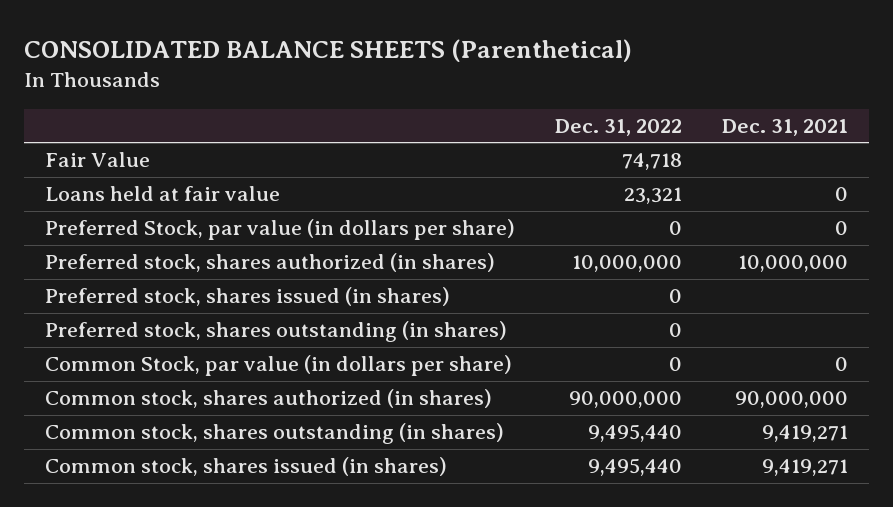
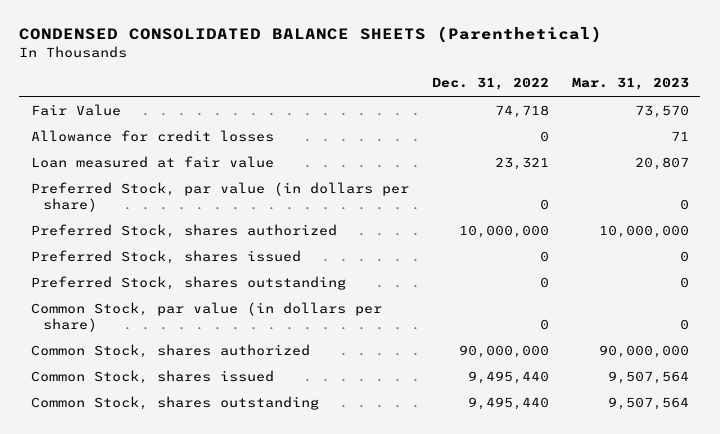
- CONSOLIDATED BALANCE SHEETS (Parenthetical)
+ CONDENSED CONSOLIDATED BALANCE SHEETS (Parenthetical)
- | Dec. 31, 2022 | Dec. 31, 2021
+ | Dec. 31, 2022 | Mar. 31, 2023
- Loans held at fair value | 23,321 | 0
+ Allowance for credit losses | 0 | 71
+ Loan measured at fair value | 23,321 | 20,807
- Preferred stock, shares authorized (in shares) | 10,000,000 | 10,000,000
- Preferred stock, shares issued (in shares) | 0 |
- Preferred stock, shares outstanding (in shares) | 0 |
+ Preferred Stock, shares authorized | 10,000,000 | 10,000,000
+ Preferred Stock, shares issued | 0 | 0
+ Preferred Stock, shares outstanding | 0 | 0
- Common stock, shares authorized (in shares) | 90,000,000 | 90,000,000
- Common stock, shares outstanding (in shares) | 9,495,440 | 9,419,271
- Common stock, shares issued (in shares) | 9,495,440 | 9,419,271
+ Common Stock, shares authorized | 90,000,000 | 90,000,000
+ Common Stock, shares issued | 9,495,440 | 9,507,564
+ Common Stock, shares outstanding | 9,495,440 | 9,507,564

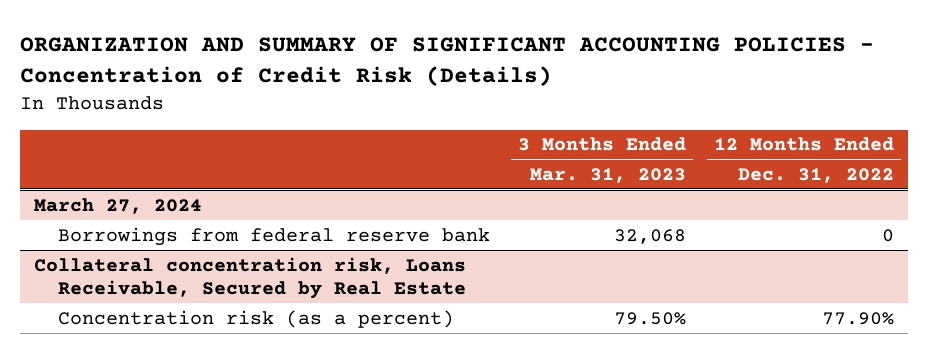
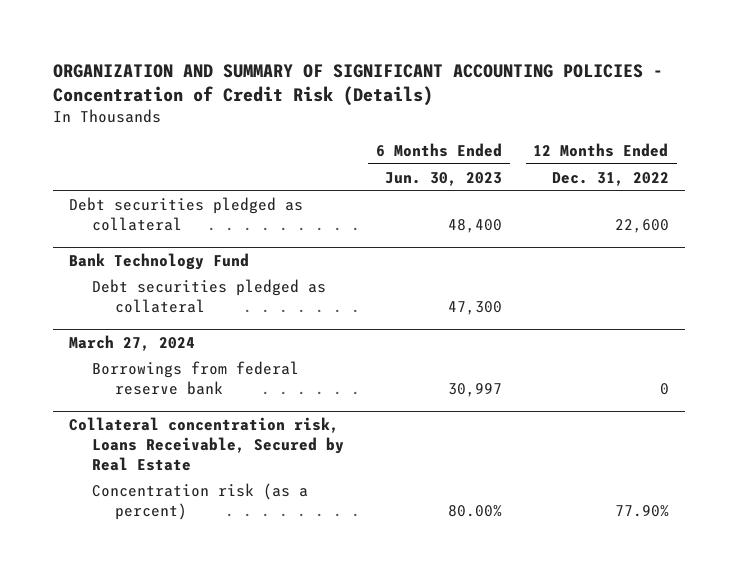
- | 3 Months Ended Mar. 31, 2023 | 12 Months Ended Dec. 31, 2022
+ | 6 Months Ended Jun. 30, 2023 | 12 Months Ended Dec. 31, 2022
+ Debt securities pledged as collateral | 48,400 | 22,600
+ Bank Technology Fund
+ Debt securities pledged as collateral | 47,300 |

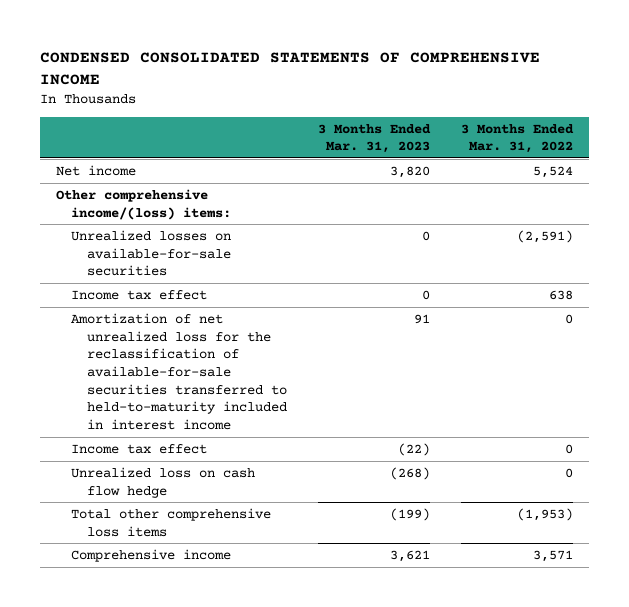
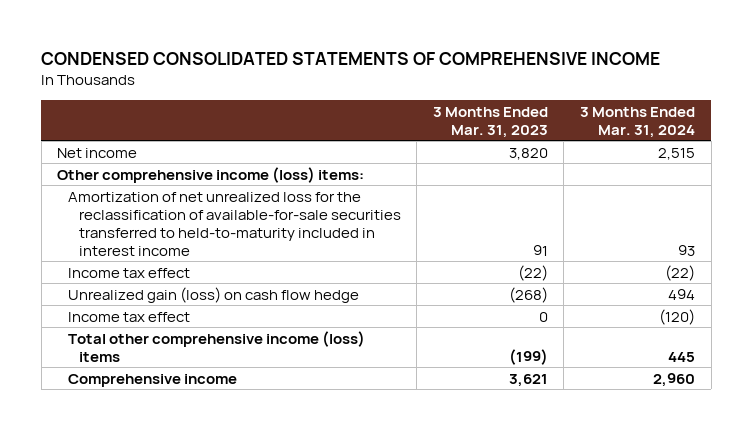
- | 3 Months Ended Mar. 31, 2023 | 3 Months Ended Mar. 31, 2022
+ | 3 Months Ended Mar. 31, 2023 | 3 Months Ended Mar. 31, 2024
- Other comprehensive income/(loss) items:
- Unrealized losses on available-for-sale securities | 0 | (2,591)
+ Other comprehensive income (loss) items:
- Unrealized loss on cash flow hedge | (268) | 0
- Total other comprehensive loss items | (199) | (1,953)
+ Unrealized gain (loss) on cash flow hedge | (268) | 494
moved down: Income tax effect | 0 | (120)
+ Total other comprehensive income (loss) items | (199) | 445

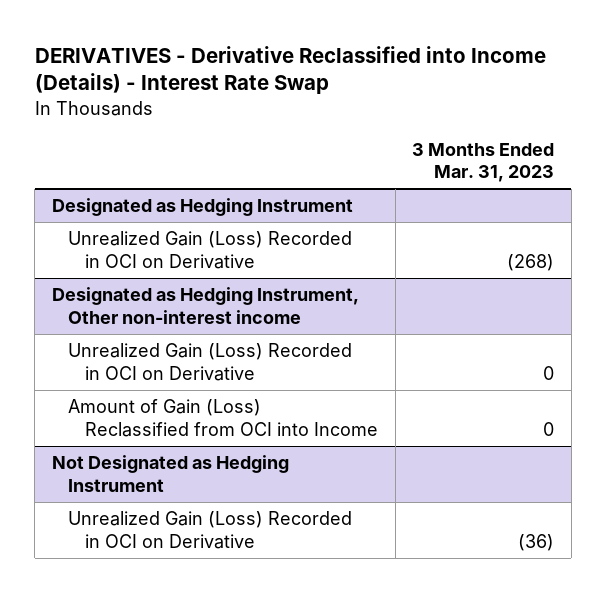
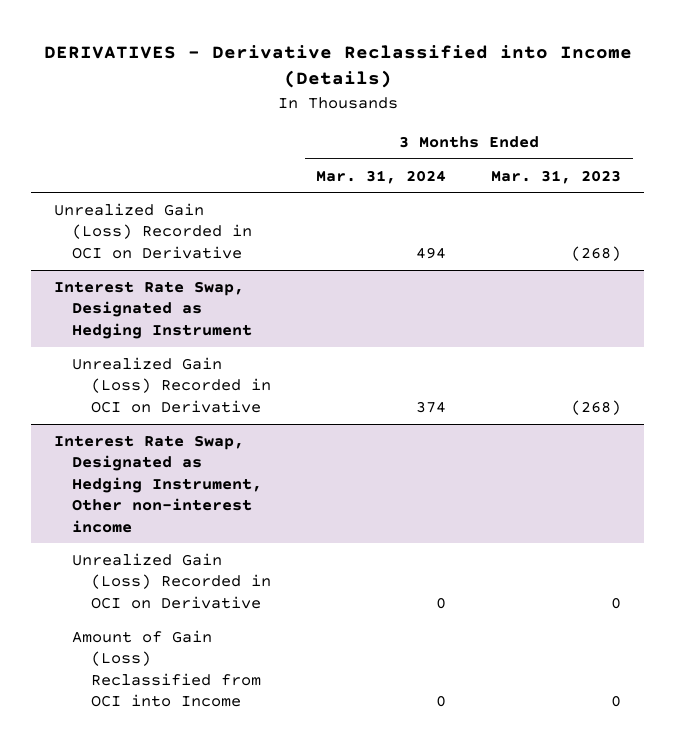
- DERIVATIVES - Derivative Reclassified into Income (Details) - Interest Rate Swap
+ DERIVATIVES - Derivative Reclassified into Income (Details)
- | 3 Months Ended Mar. 31, 2023
+ | 3 Months Ended Mar. 31, 2024 | 3 Months Ended Mar. 31, 2023
- Designated as Hedging Instrument
- Designated as Hedging Instrument, Other non-interest income
+ Interest Rate Swap, Designated as Hedging Instrument
+ Unrealized Gain (Loss) Recorded in OCI on Derivative | 374 | (268)
+ Interest Rate Swap, Designated as Hedging Instrument, Other non-interest income
- Not Designated as Hedging Instrument
- Unrealized Gain (Loss) Recorded in OCI on Derivative | (36)

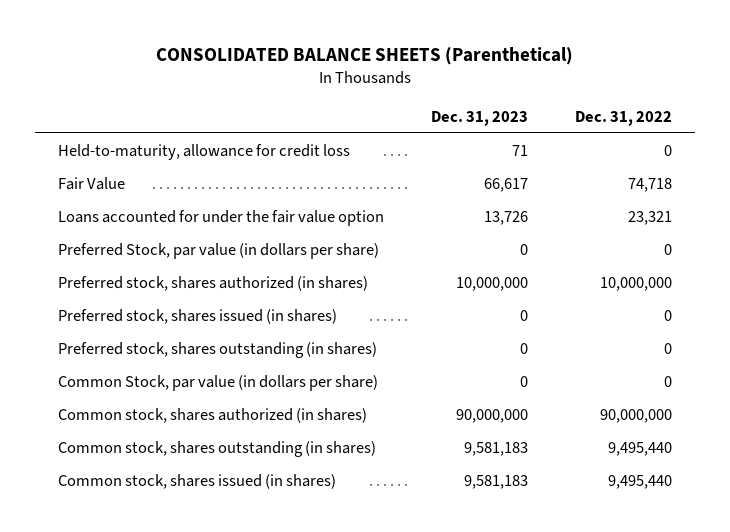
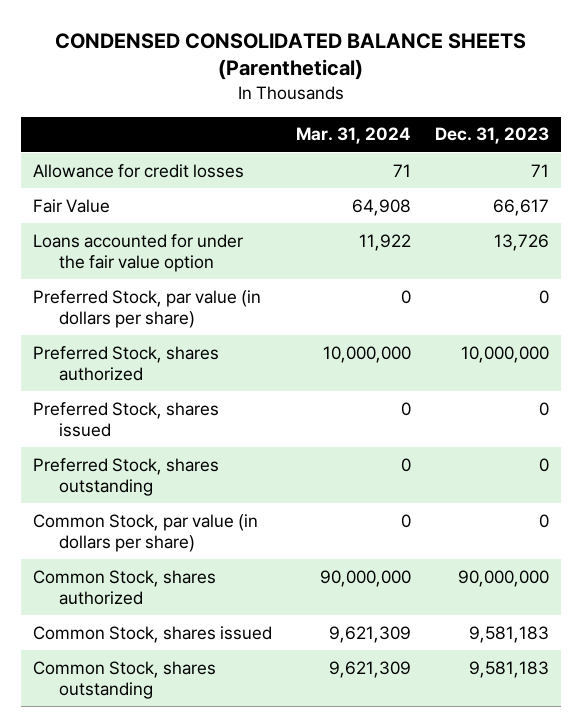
- CONSOLIDATED BALANCE SHEETS (Parenthetical)
+ CONDENSED CONSOLIDATED BALANCE SHEETS (Parenthetical)
- | Dec. 31, 2023 | Dec. 31, 2022
+ | Mar. 31, 2024 | Dec. 31, 2023
- Held-to-maturity, allowance for credit loss | 71 | 0
+ Allowance for credit losses | 71 | 71
- Preferred stock, shares authorized (in shares) | 10,000,000 | 10,000,000
- Preferred stock, shares issued (in shares) | 0 | 0
- Preferred stock, shares outstanding (in shares) | 0 | 0
+ Preferred Stock, shares authorized | 10,000,000 | 10,000,000
+ Preferred Stock, shares issued | 0 | 0
+ Preferred Stock, shares outstanding | 0 | 0
- Common stock, shares authorized (in shares) | 90,000,000 | 90,000,000
- Common stock, shares outstanding (in shares) | 9,581,183 | 9,495,440
- Common stock, shares issued (in shares) | 9,581,183 | 9,495,440
+ Common Stock, shares authorized | 90,000,000 | 90,000,000
+ Common Stock, shares issued | 9,621,309 | 9,581,183
+ Common Stock, shares outstanding | 9,621,309 | 9,581,183

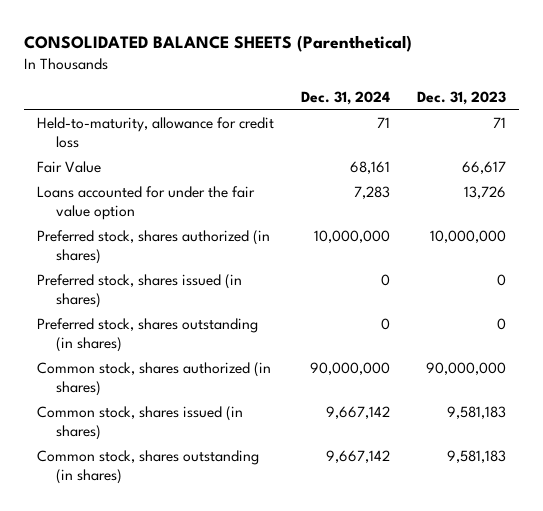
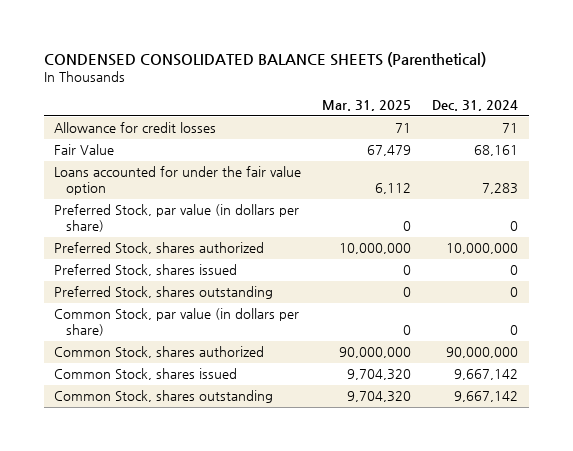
- CONSOLIDATED BALANCE SHEETS (Parenthetical)
+ CONDENSED CONSOLIDATED BALANCE SHEETS (Parenthetical)
- | Dec. 31, 2024 | Dec. 31, 2023
+ | Mar. 31, 2025 | Dec. 31, 2024
- Held-to-maturity, allowance for credit loss | 71 | 71
+ Allowance for credit losses | 71 | 71
- Preferred stock, shares authorized (in shares) | 10,000,000 | 10,000,000
- Preferred stock, shares issued (in shares) | 0 | 0
- Preferred stock, shares outstanding (in shares) | 0 | 0
- Common stock, shares authorized (in shares) | 90,000,000 | 90,000,000
- Common stock, shares issued (in shares) | 9,667,142 | 9,581,183
- Common stock, shares outstanding (in shares) | 9,667,142 | 9,581,183
+ Preferred Stock, par value (in dollars per share) | 0 | 0
+ Preferred Stock, shares authorized | 10,000,000 | 10,000,000
+ Preferred Stock, shares issued | 0 | 0
+ Preferred Stock, shares outstanding | 0 | 0
+ Common Stock, par value (in dollars per share) | 0 | 0
+ Common Stock, shares authorized | 90,000,000 | 90,000,000
+ Common Stock, shares issued | 9,704,320 | 9,667,142
+ Common Stock, shares outstanding | 9,704,320 | 9,667,142

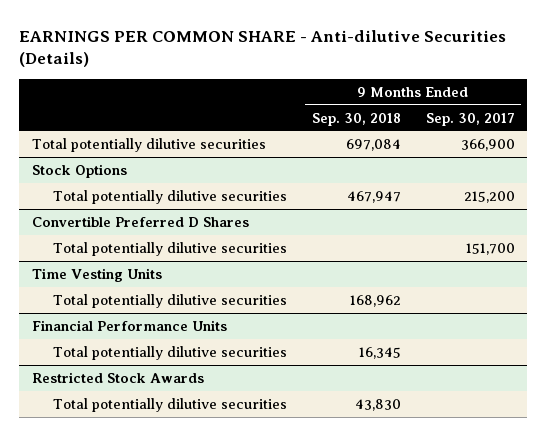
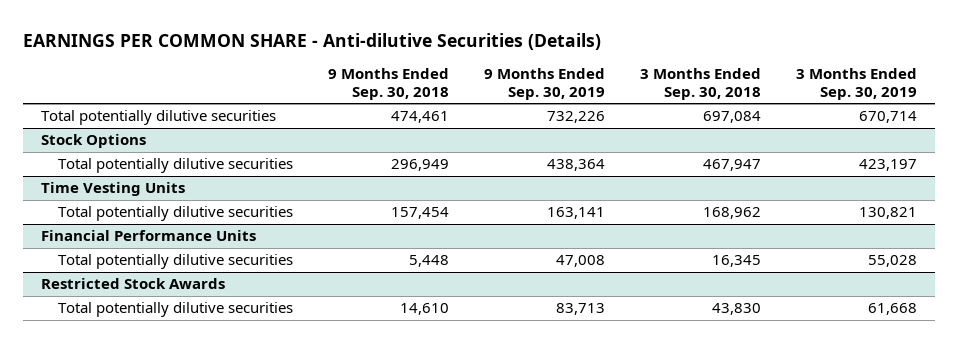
- | 9 Months Ended Sep. 30, 2018 | 9 Months Ended Sep. 30, 2017
+ | 9 Months Ended Sep. 30, 2018 | 9 Months Ended Sep. 30, 2019 | 3 Months Ended Sep. 30, 2018 | 3 Months Ended Sep. 30, 2019
- Total potentially dilutive securities | 697,084 | 366,900
+ Total potentially dilutive securities | 474,461 | 732,226 | 697,084 | 670,714
@ Stock Options
- Total potentially dilutive securities | 467,947 | 215,200
- Convertible Preferred D Shares
- Total potentially dilutive securities | | 151,700
@ Stock Options
+ Total potentially dilutive securities | 296,949 | 438,364 | 467,947 | 423,197
@ Time Vesting Units
- Total potentially dilutive securities | 168,962 |
+ Total potentially dilutive securities | 157,454 | 163,141 | 168,962 | 130,821
@ Financial Performance Units
- Total potentially dilutive securities | 16,345 |
+ Total potentially dilutive securities | 5,448 | 47,008 | 16,345 | 55,028
@ Restricted Stock Awards
- Total potentially dilutive securities | 43,830 |
+ Total potentially dilutive securities | 14,610 | 83,713 | 43,830 | 61,668

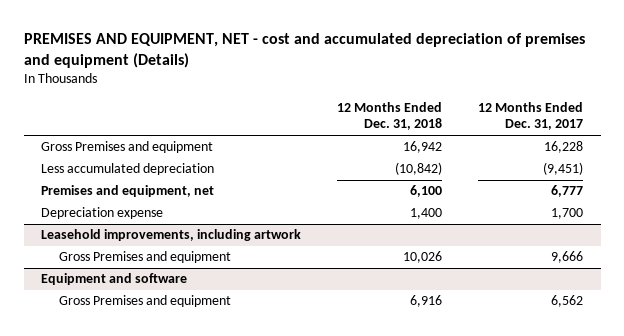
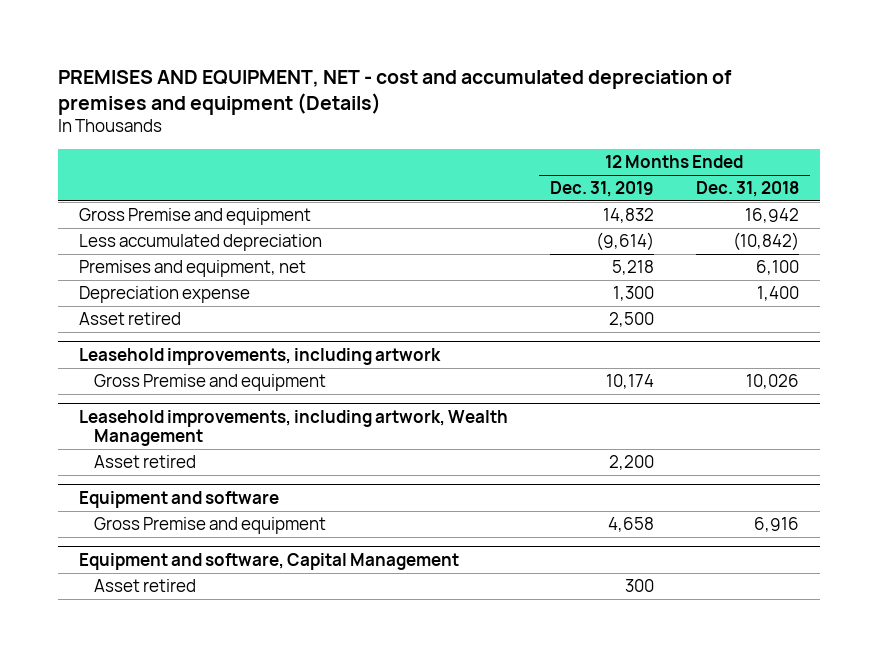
- | 12 Months Ended Dec. 31, 2018 | 12 Months Ended Dec. 31, 2017
+ | 12 Months Ended Dec. 31, 2019 | 12 Months Ended Dec. 31, 2018
- Gross Premises and equipment | 16,942 | 16,228
+ Gross Premise and equipment | 14,832 | 16,942
+ Asset retired | 2,500 |
@ Leasehold improvements, including artwork
- Gross Premises and equipment | 10,026 | 9,666
+ Gross Premise and equipment | 10,174 | 10,026
+ Leasehold improvements, including artwork, Wealth Management
+ Asset retired | 2,200 |
@ Equipment and software
- Gross Premises and equipment | 6,916 | 6,562
+ Gross Premise and equipment | 4,658 | 6,916
+ Equipment and software, Capital Management
+ Asset retired | 300 |

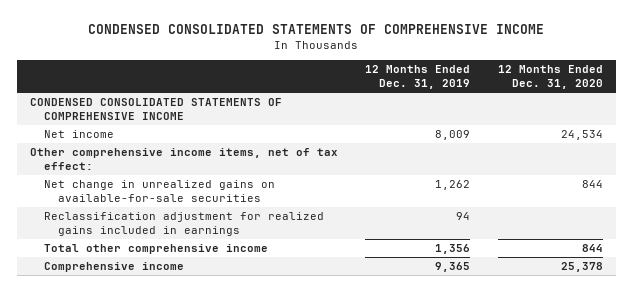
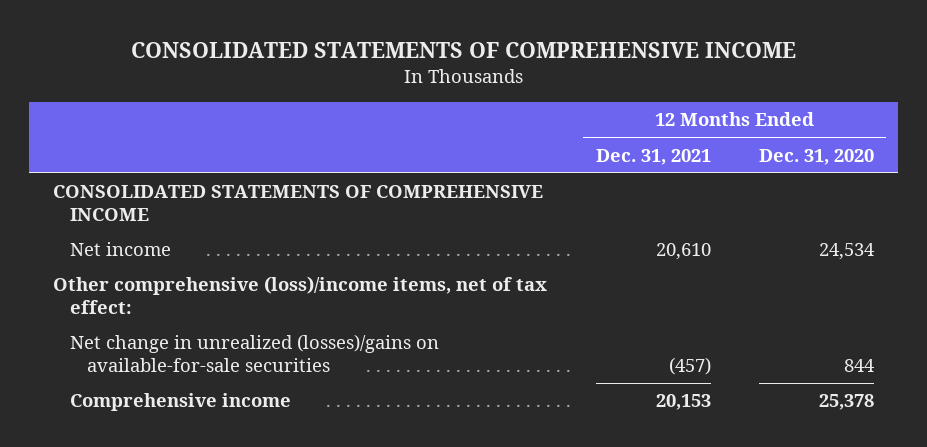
- CONDENSED CONSOLIDATED STATEMENTS OF COMPREHENSIVE INCOME
+ CONSOLIDATED STATEMENTS OF COMPREHENSIVE INCOME
- | 12 Months Ended Dec. 31, 2019 | 12 Months Ended Dec. 31, 2020
+ | 12 Months Ended Dec. 31, 2021 | 12 Months Ended Dec. 31, 2020
- CONDENSED CONSOLIDATED STATEMENTS OF COMPREHENSIVE INCOME
+ CONSOLIDATED STATEMENTS OF COMPREHENSIVE INCOME
- Other comprehensive income items, net of tax effect:
- Net change in unrealized gains on available-for-sale securities | 1,262 | 844
- Reclassification adjustment for realized gains included in earnings | 94 |
- Total other comprehensive income | 1,356 | 844
+ Other comprehensive (loss)/income items, net of tax effect:
+ Net change in unrealized (losses)/gains on available-for-sale securities | (457) | 844

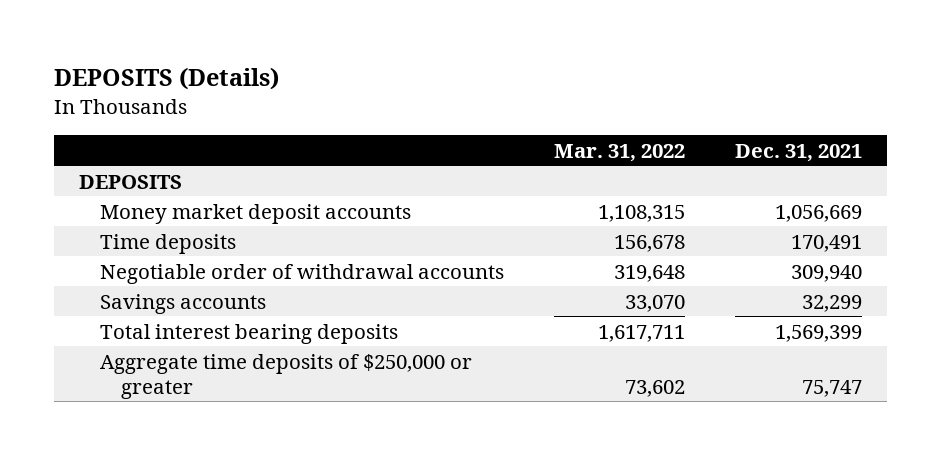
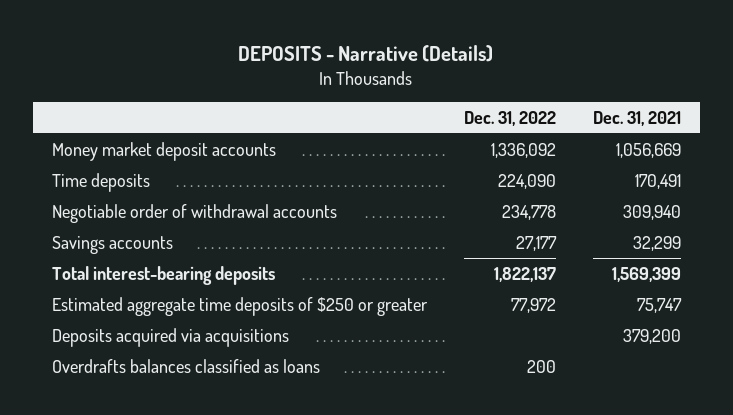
- DEPOSITS (Details)
+ DEPOSITS - Narrative (Details)
- | Mar. 31, 2022 | Dec. 31, 2021
+ | Dec. 31, 2022 | Dec. 31, 2021
- DEPOSITS
- Total interest bearing deposits | 1,617,711 | 1,569,399
- Aggregate time deposits of $250,000 or greater | 73,602 | 75,747
+ Total interest-bearing deposits | 1,822,137 | 1,569,399
+ Estimated aggregate time deposits of $250 or greater | 77,972 | 75,747
+ Deposits acquired via acquisitions | | 379,200
+ Overdrafts balances classified as loans | 200 |

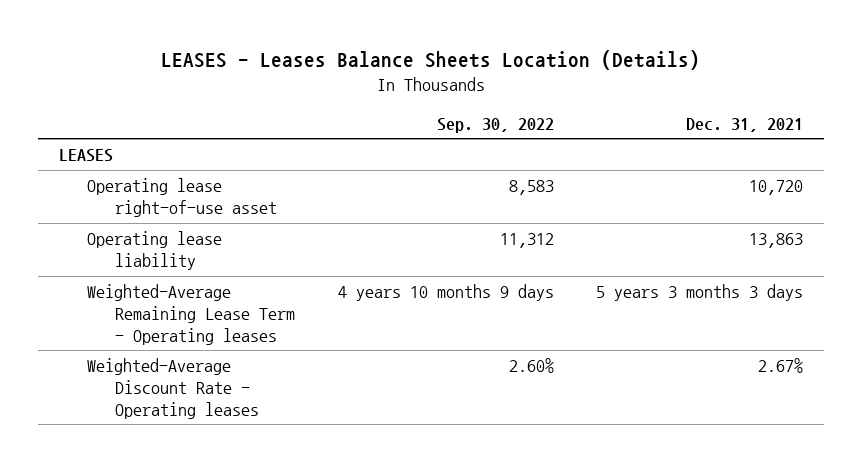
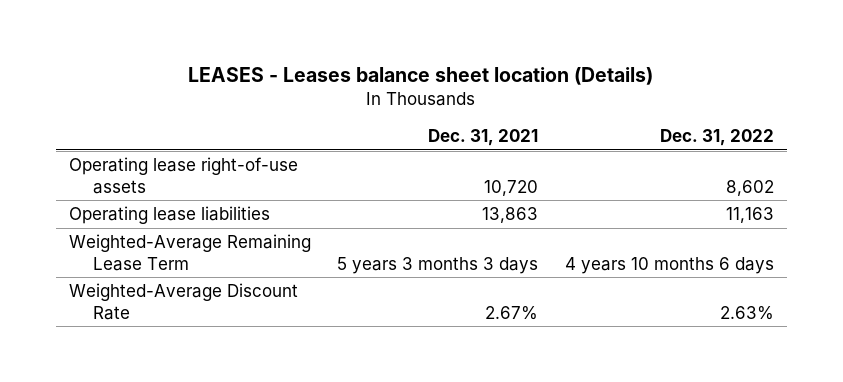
- LEASES - Leases Balance Sheets Location (Details)
+ LEASES - Leases balance sheet location (Details)
- | Sep. 30, 2022 | Dec. 31, 2021
+ | Dec. 31, 2021 | Dec. 31, 2022
- LEASES
- Operating lease right-of-use asset | 8,583 | 10,720
- Operating lease liability | 11,312 | 13,863
- Weighted-Average Remaining Lease Term - Operating leases | 4 years 10 months 9 days | 5 years 3 months 3 days
- Weighted-Average Discount Rate - Operating leases | 2.60% | 2.67%
+ Operating lease right-of-use assets | 10,720 | 8,602
+ Operating lease liabilities | 13,863 | 11,163
+ Weighted-Average Remaining Lease Term | 5 years 3 months 3 days | 4 years 10 months 6 days
+ Weighted-Average Discount Rate | 2.67% | 2.63%

